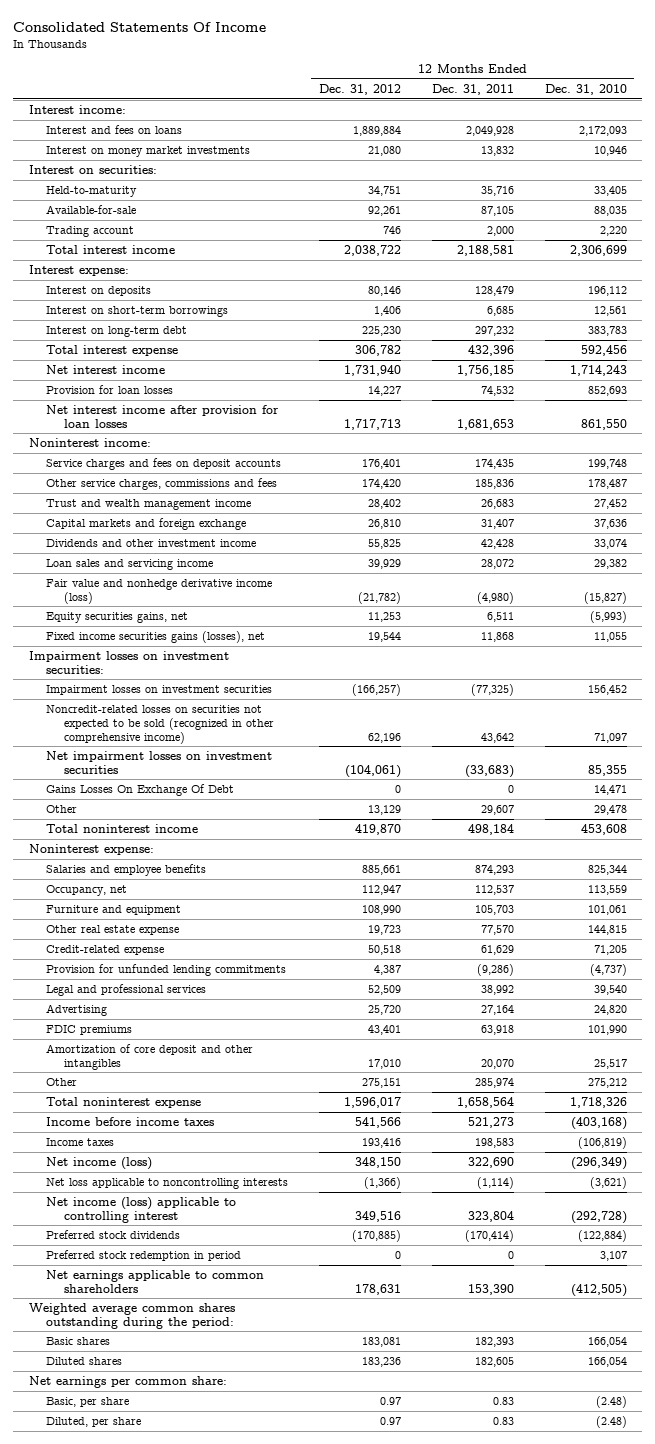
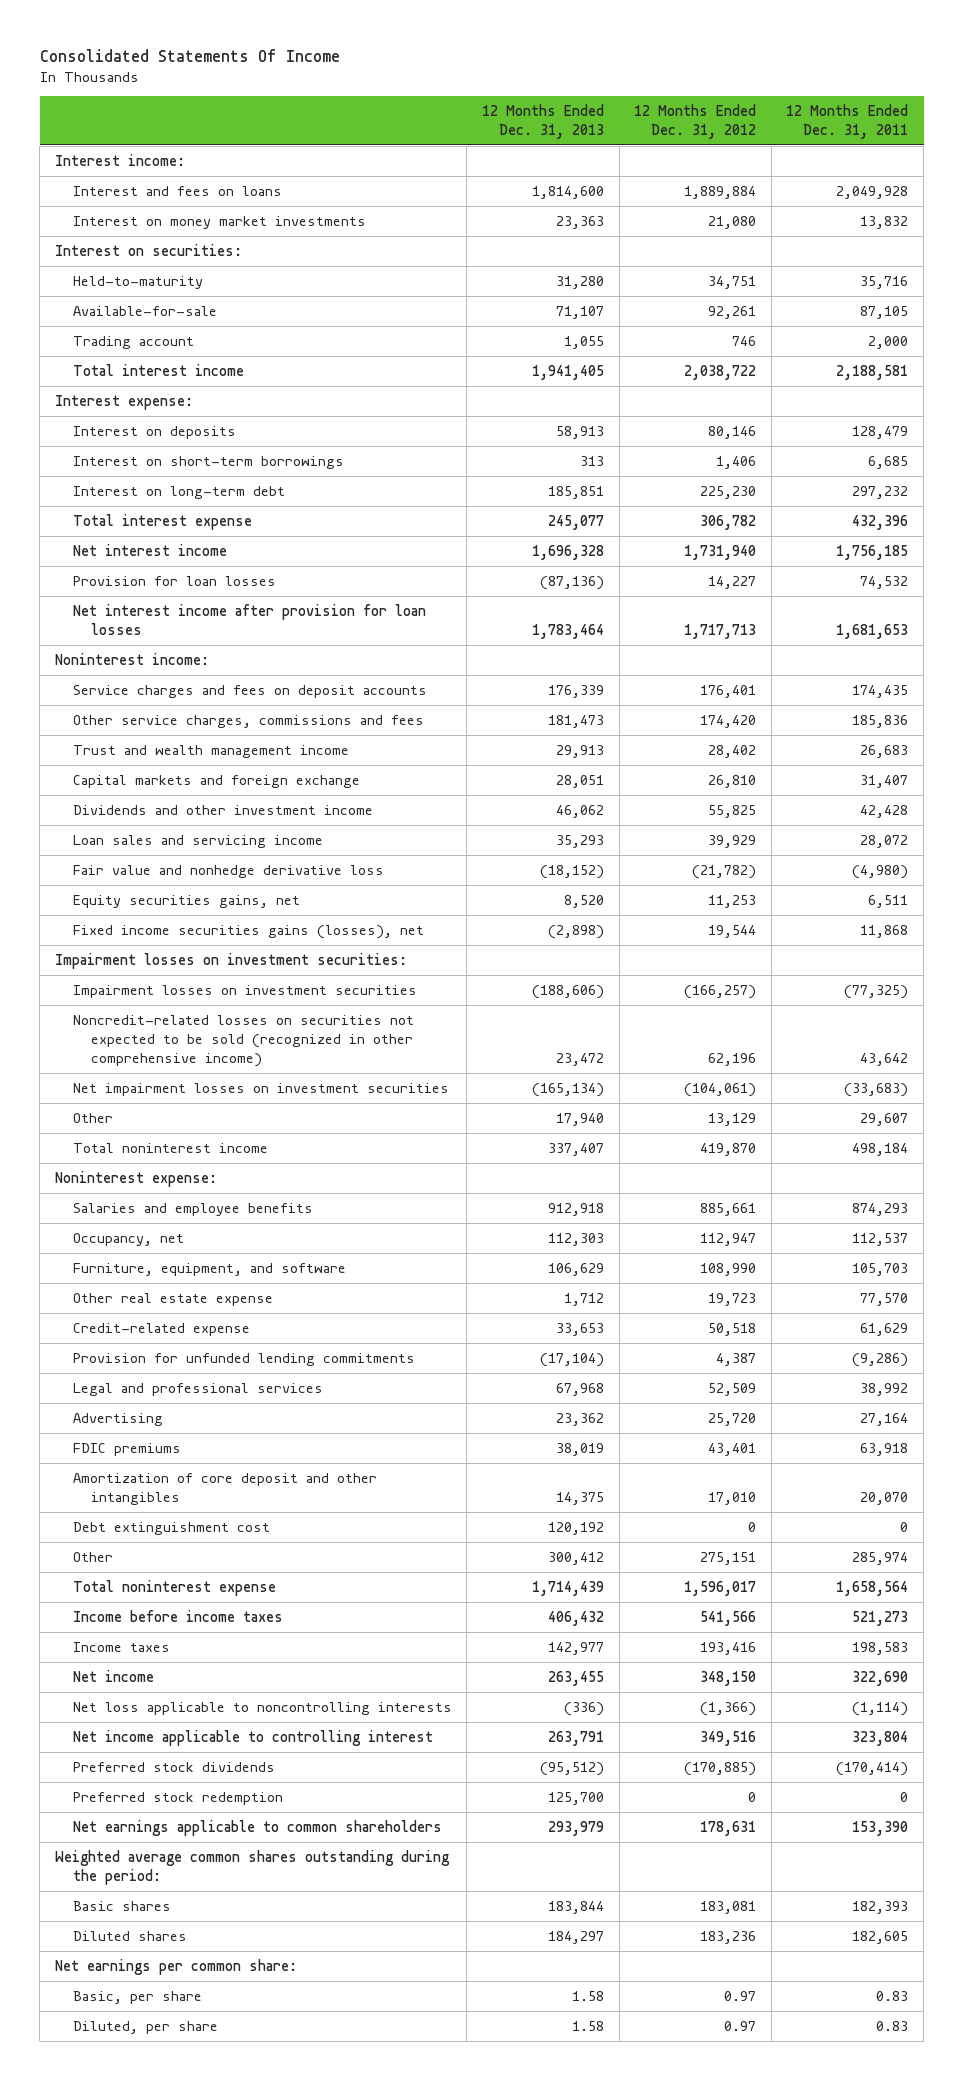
- | 12 Months Ended Dec. 31, 2012 | 12 Months Ended Dec. 31, 2011 | 12 Months Ended Dec. 31, 2010
+ | 12 Months Ended Dec. 31, 2013 | 12 Months Ended Dec. 31, 2012 | 12 Months Ended Dec. 31, 2011
- Fair value and nonhedge derivative income (loss) | (21,782) | (4,980) | (15,827)
+ Fair value and nonhedge derivative loss | (18,152) | (21,782) | (4,980)
- Gains Losses On Exchange Of Debt | 0 | 0 | 14,471
- Furniture and equipment | 108,990 | 105,703 | 101,061
+ Furniture, equipment, and software | 106,629 | 108,990 | 105,703
+ Debt extinguishment cost | 120,192 | 0 | 0
- Net income (loss) | 348,150 | 322,690 | (296,349)
+ Net income | 263,455 | 348,150 | 322,690
- Net income (loss) applicable to controlling interest | 349,516 | 323,804 | (292,728)
+ Net income applicable to controlling interest | 263,791 | 349,516 | 323,804
- Preferred stock redemption in period | 0 | 0 | 3,107
+ Preferred stock redemption | 125,700 | 0 | 0

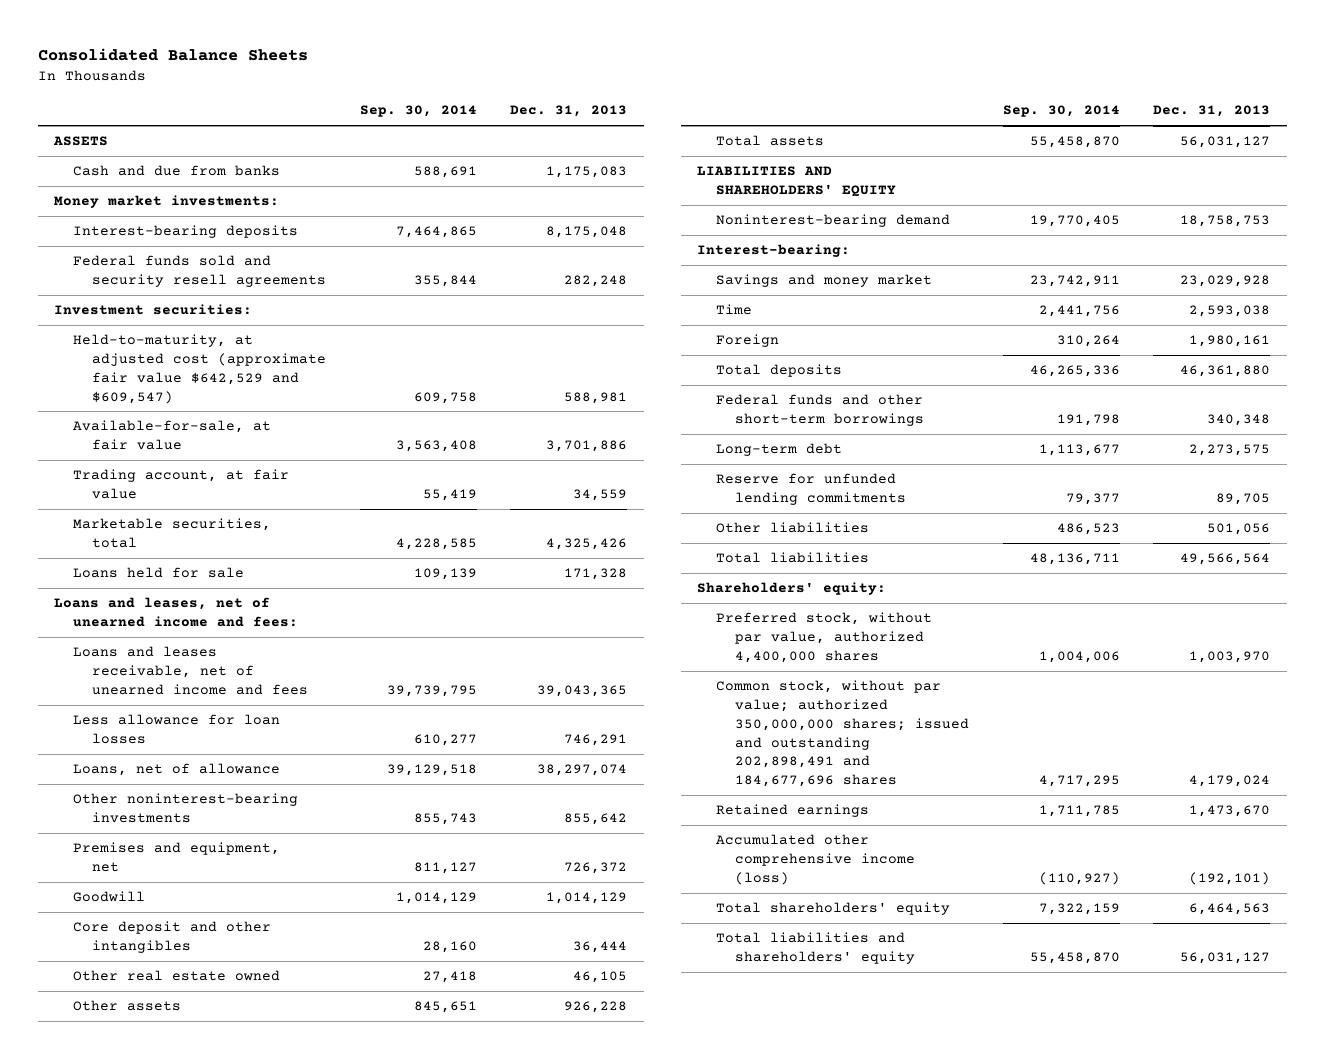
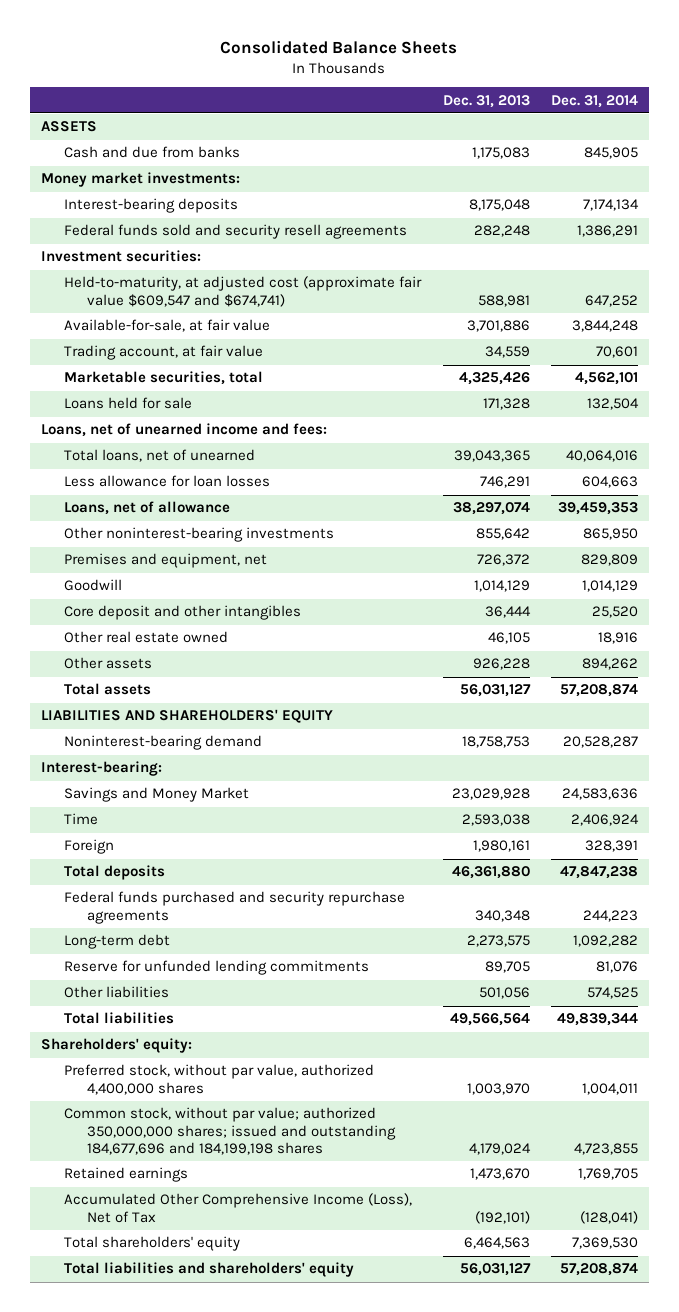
- | Sep. 30, 2014 | Dec. 31, 2013
+ | Dec. 31, 2013 | Dec. 31, 2014
- Held-to-maturity, at adjusted cost (approximate fair value $642,529 and $609,547) | 609,758 | 588,981
+ Held-to-maturity, at adjusted cost (approximate fair value $609,547 and $674,741) | 588,981 | 647,252
- Loans and leases, net of unearned income and fees:
- Loans and leases receivable, net of unearned income and fees | 39,739,795 | 39,043,365
+ Loans, net of unearned income and fees:
+ Total loans, net of unearned | 39,043,365 | 40,064,016
- Savings and money market | 23,742,911 | 23,029,928
+ Savings and Money Market | 23,029,928 | 24,583,636
- Federal funds and other short-term borrowings | 191,798 | 340,348
+ Federal funds purchased and security repurchase agreements | 340,348 | 244,223
- Common stock, without par value; authorized 350,000,000 shares; issued and outstanding 202,898,491 and 184,677,696 shares | 4,717,295 | 4,179,024
+ Common stock, without par value; authorized 350,000,000 shares; issued and outstanding 184,677,696 and 184,199,198 shares | 4,179,024 | 4,723,855
- Accumulated other comprehensive income (loss) | (110,927) | (192,101)
+ Accumulated Other Comprehensive Income (Loss), Net of Tax | (192,101) | (128,041)

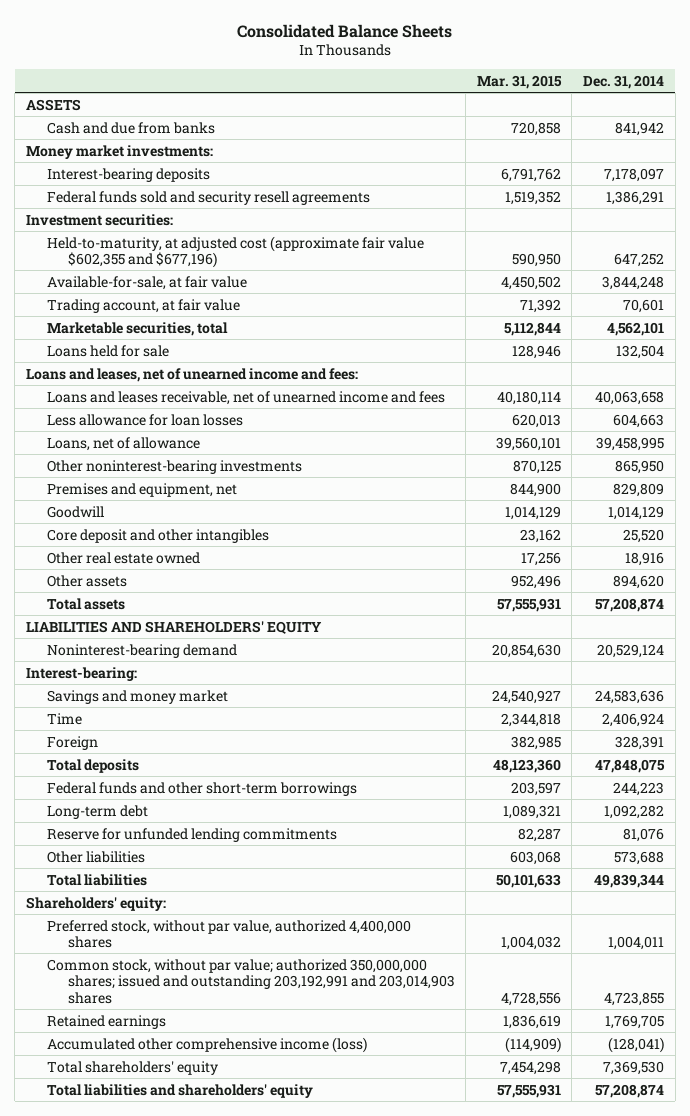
- | Dec. 31, 2013 | Dec. 31, 2014
+ | Mar. 31, 2015 | Dec. 31, 2014
- Cash and due from banks | 1,175,083 | 845,905
+ Cash and due from banks | 720,858 | 841,942
- Interest-bearing deposits | 8,175,048 | 7,174,134
+ Interest-bearing deposits | 6,791,762 | 7,178,097
- Held-to-maturity, at adjusted cost (approximate fair value $609,547 and $674,741) | 588,981 | 647,252
+ Held-to-maturity, at adjusted cost (approximate fair value $602,355 and $677,196) | 590,950 | 647,252
- Loans, net of unearned income and fees:
- Total loans, net of unearned | 39,043,365 | 40,064,016
+ Loans and leases, net of unearned income and fees:
+ Loans and leases receivable, net of unearned income and fees | 40,180,114 | 40,063,658
- Loans, net of allowance | 38,297,074 | 39,459,353
+ Loans, net of allowance | 39,560,101 | 39,458,995
- Other assets | 926,228 | 894,262
+ Other assets | 952,496 | 894,620
- Noninterest-bearing demand | 18,758,753 | 20,528,287
+ Noninterest-bearing demand | 20,854,630 | 20,529,124
- Savings and Money Market | 23,029,928 | 24,583,636
+ Savings and money market | 24,540,927 | 24,583,636
- Total deposits | 46,361,880 | 47,847,238
- Federal funds purchased and security repurchase agreements | 340,348 | 244,223
+ Total deposits | 48,123,360 | 47,848,075
+ Federal funds and other short-term borrowings | 203,597 | 244,223
- Other liabilities | 501,056 | 574,525
+ Other liabilities | 603,068 | 573,688
- Common stock, without par value; authorized 350,000,000 shares; issued and outstanding 184,677,696 and 184,199,198 shares | 4,179,024 | 4,723,855
+ Common stock, without par value; authorized 350,000,000 shares; issued and outstanding 203,192,991 and 203,014,903 shares | 4,728,556 | 4,723,855
- Accumulated Other Comprehensive Income (Loss), Net of Tax | (192,101) | (128,041)
+ Accumulated other comprehensive income (loss) | (114,909) | (128,041)

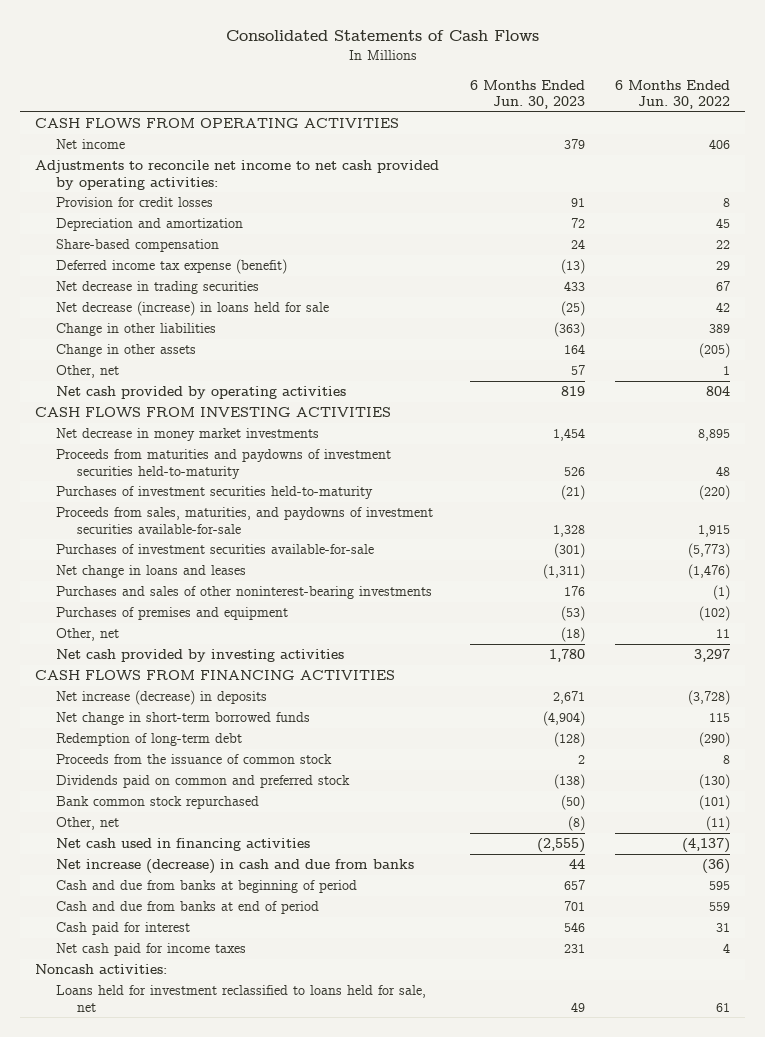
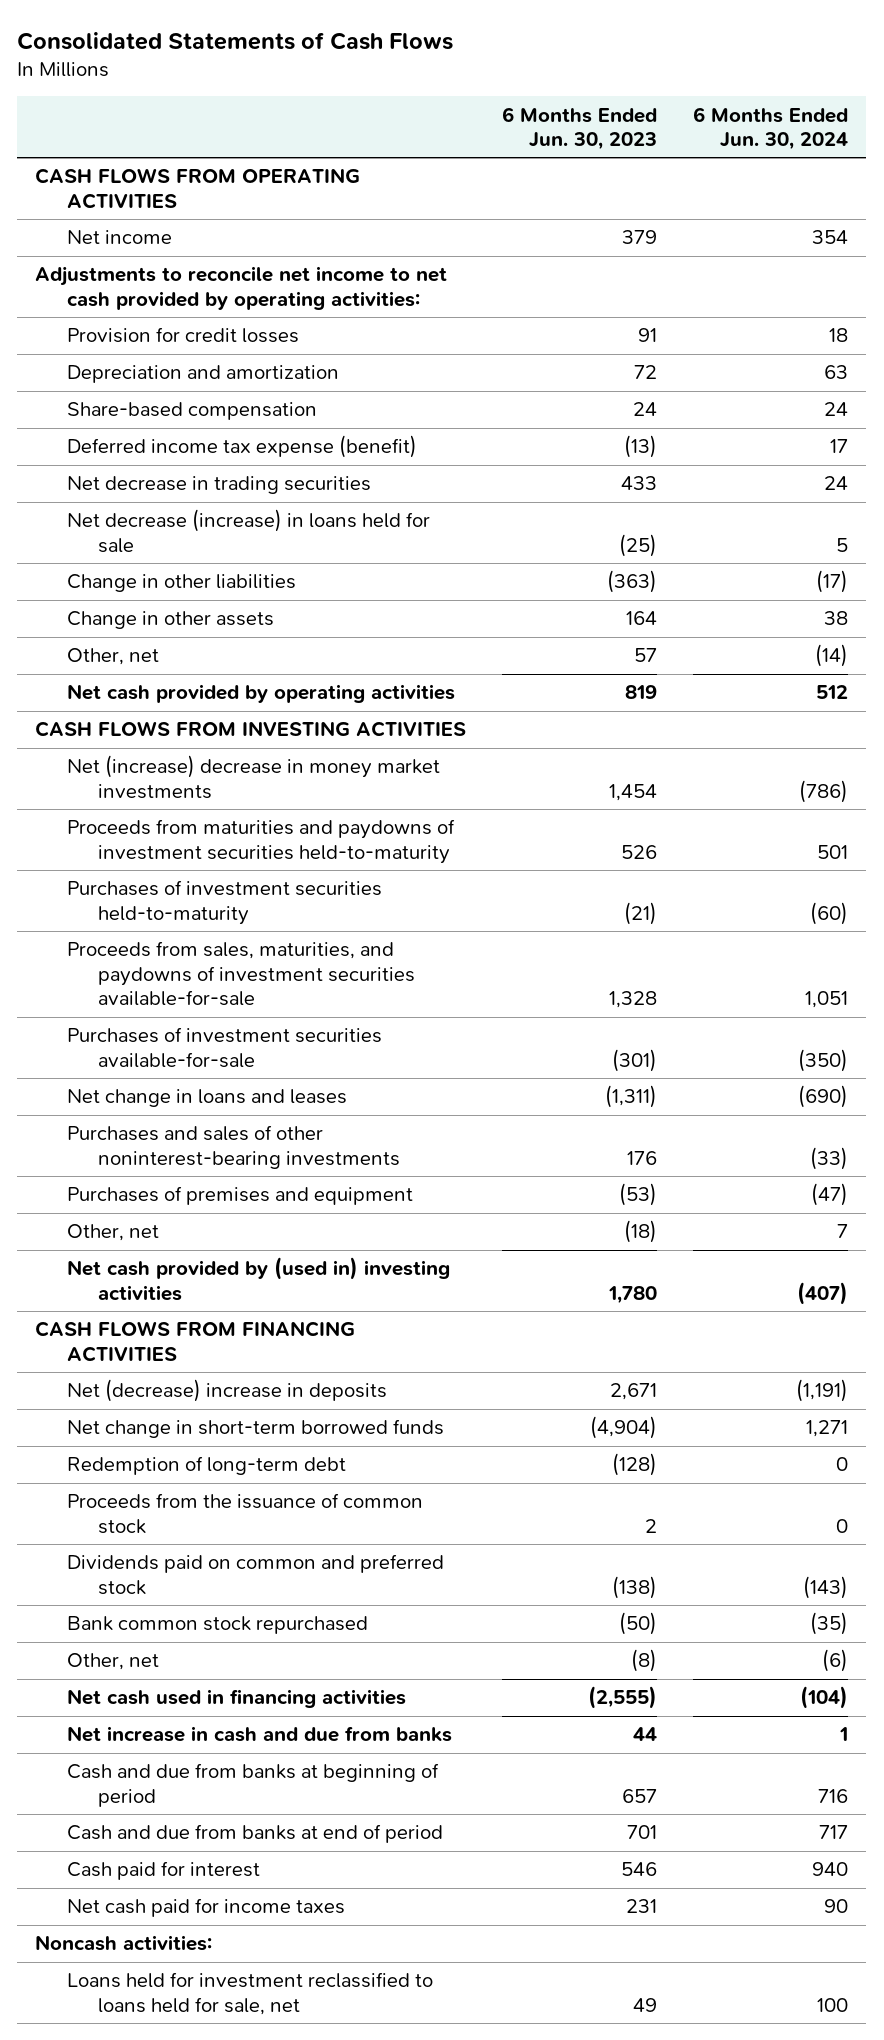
- | 6 Months Ended Jun. 30, 2023 | 6 Months Ended Jun. 30, 2022
+ | 6 Months Ended Jun. 30, 2023 | 6 Months Ended Jun. 30, 2024
- Net decrease in money market investments | 1,454 | 8,895
+ Net (increase) decrease in money market investments | 1,454 | (786)
- Net cash provided by investing activities | 1,780 | 3,297
+ Net cash provided by (used in) investing activities | 1,780 | (407)
- Net increase (decrease) in deposits | 2,671 | (3,728)
+ Net (decrease) increase in deposits | 2,671 | (1,191)
- Net increase (decrease) in cash and due from banks | 44 | (36)
+ Net increase in cash and due from banks | 44 | 1

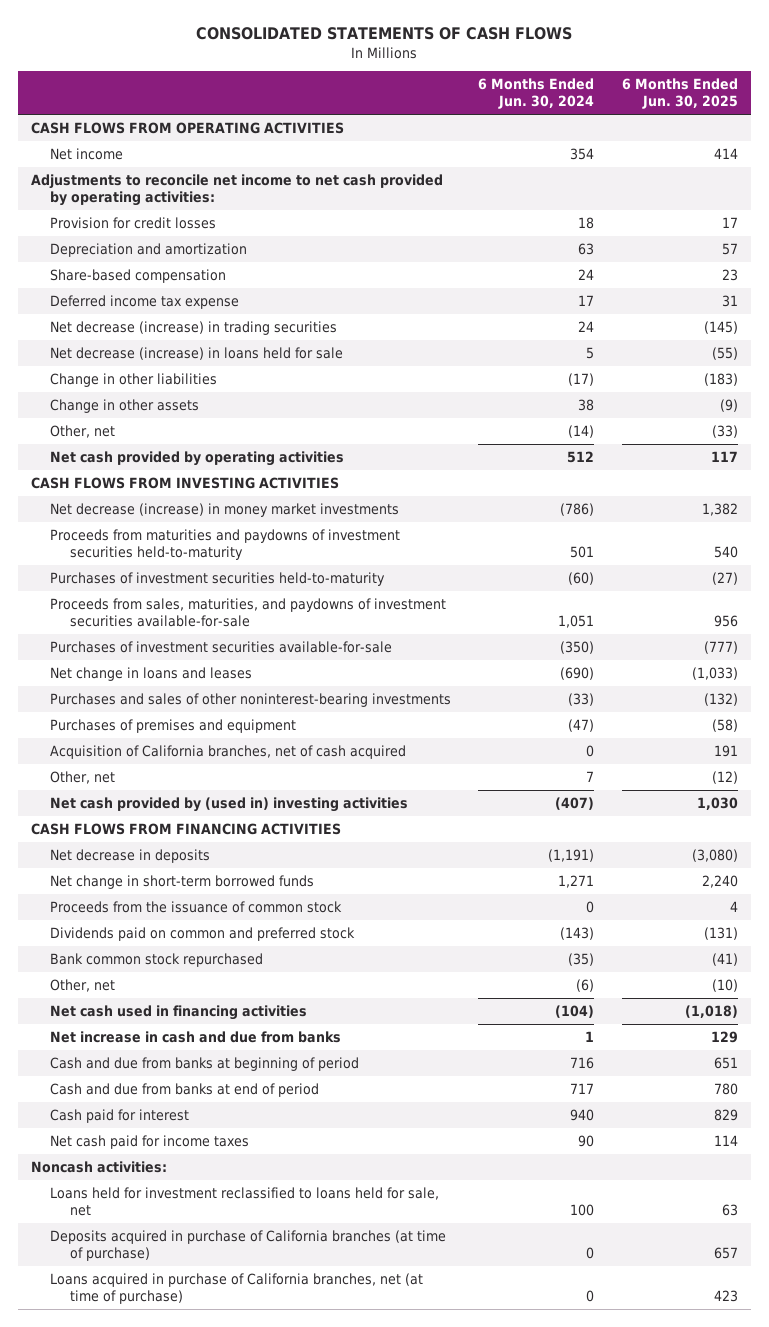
- Consolidated Statements of Cash Flows
+ CONSOLIDATED STATEMENTS OF CASH FLOWS
- | 6 Months Ended Jun. 30, 2023 | 6 Months Ended Jun. 30, 2024
+ | 6 Months Ended Jun. 30, 2024 | 6 Months Ended Jun. 30, 2025
- Deferred income tax expense (benefit) | (13) | 17
- Net decrease in trading securities | 433 | 24
+ Deferred income tax expense | 17 | 31
+ Net decrease (increase) in trading securities | 24 | (145)
- Net (increase) decrease in money market investments | 1,454 | (786)
+ Net decrease (increase) in money market investments | (786) | 1,382
+ Acquisition of California branches, net of cash acquired | 0 | 191
- Net (decrease) increase in deposits | 2,671 | (1,191)
+ Net decrease in deposits | (1,191) | (3,080)
- Redemption of long-term debt | (128) | 0
+ Deposits acquired in purchase of California branches (at time of purchase) | 0 | 657
+ Loans acquired in purchase of California branches, net (at time of purchase) | 0 | 423

